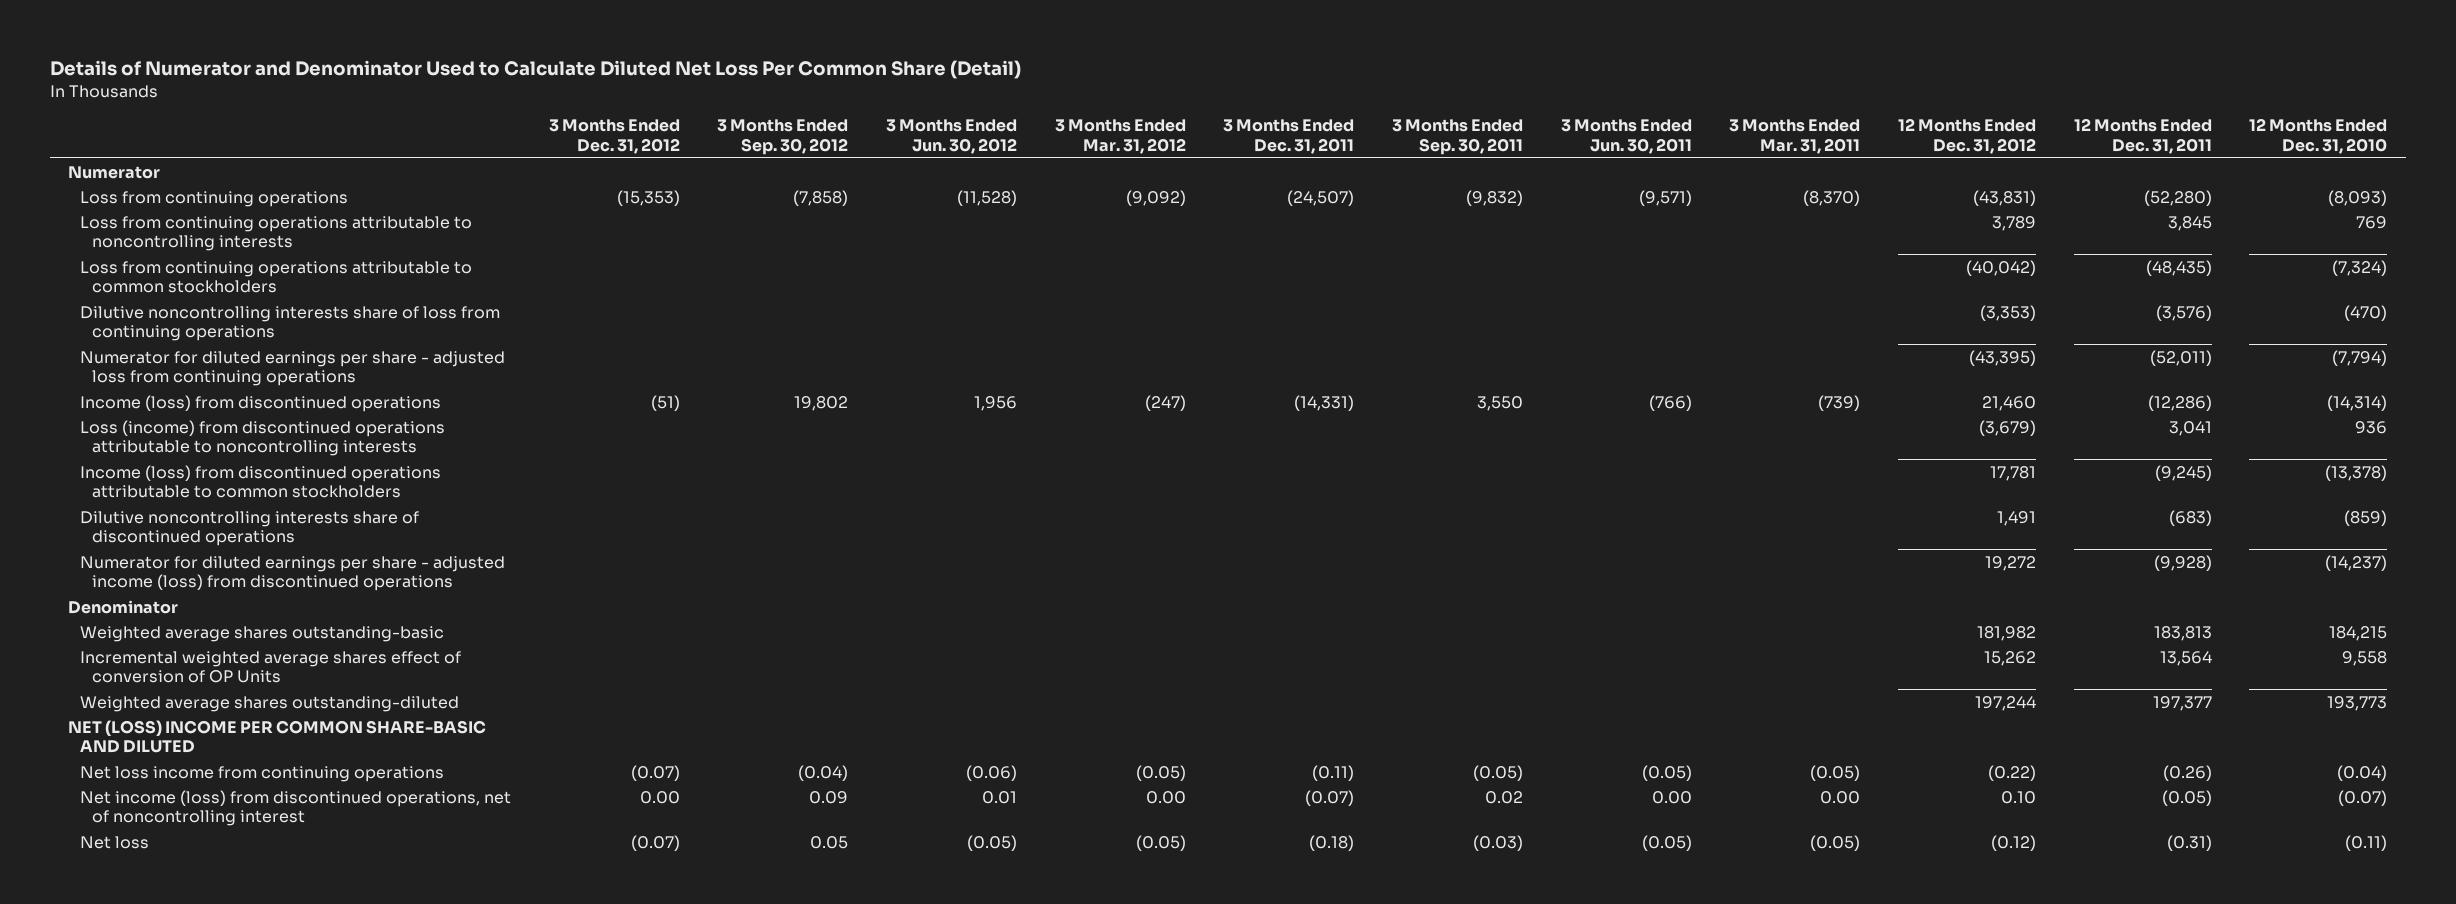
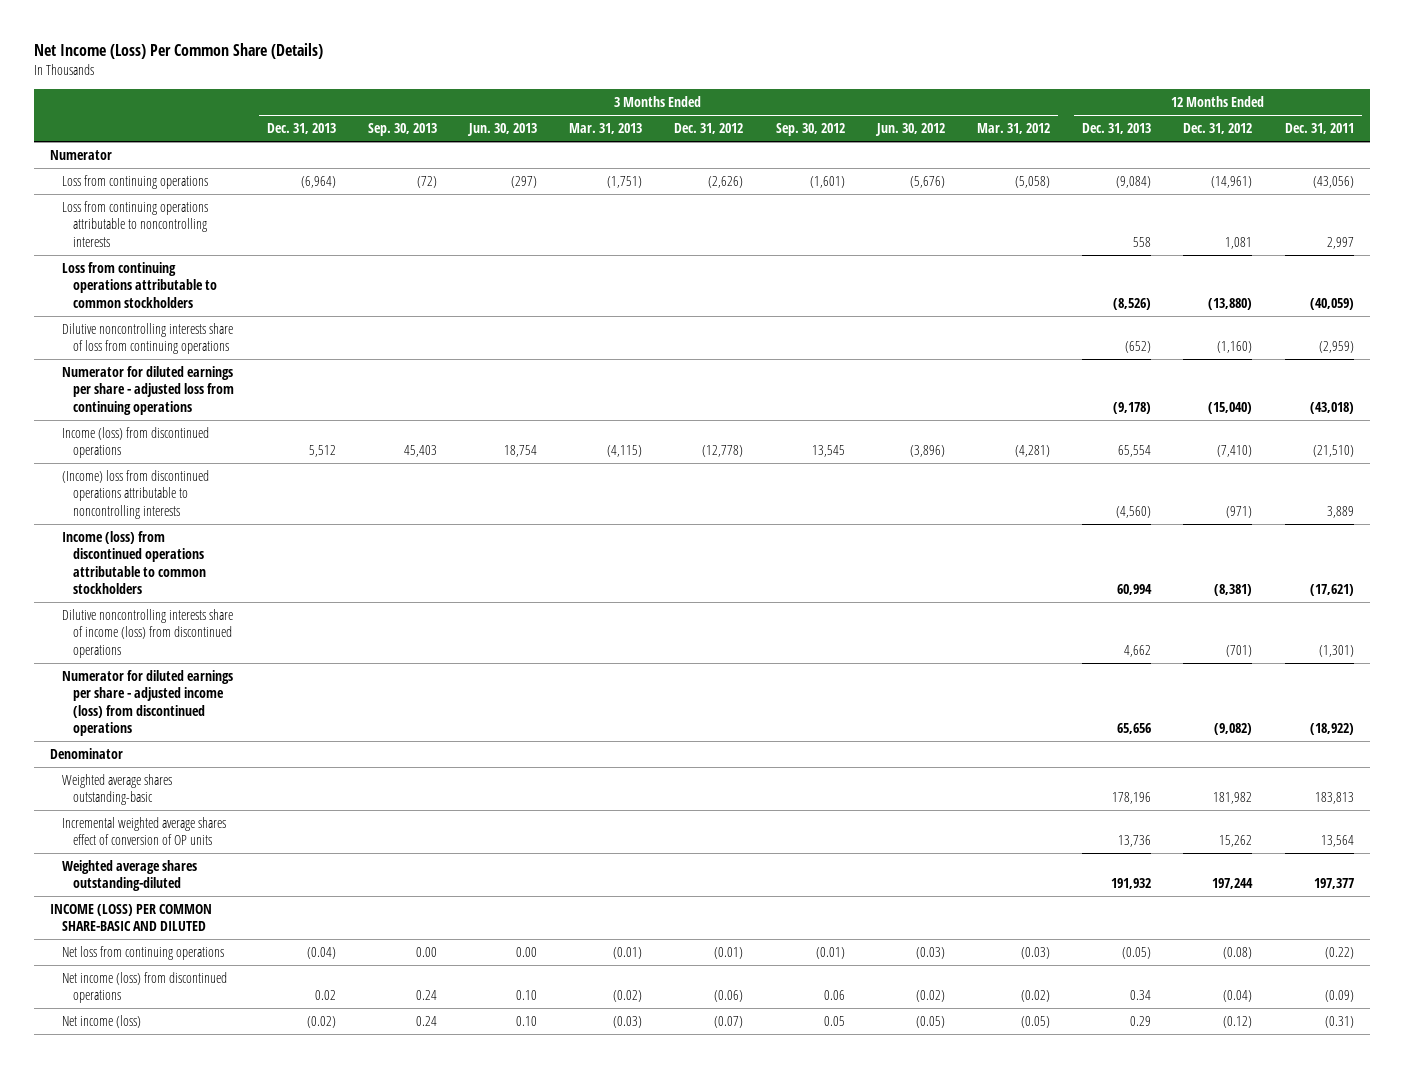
- Details of Numerator and Denominator Used to Calculate Diluted Net Loss Per Common Share (Detail)
+ Net Income (Loss) Per Common Share (Details)
- | 3 Months Ended Dec. 31, 2012 | 3 Months Ended Sep. 30, 2012 | 3 Months Ended Jun. 30, 2012 | 3 Months Ended Mar. 31, 2012 | 3 Months Ended Dec. 31, 2011 | 3 Months Ended Sep. 30, 2011 | 3 Months Ended Jun. 30, 2011 | 3 Months Ended Mar. 31, 2011 | 12 Months Ended Dec. 31, 2012 | 12 Months Ended Dec. 31, 2011 | 12 Months Ended Dec. 31, 2010
+ | 3 Months Ended Dec. 31, 2013 | 3 Months Ended Sep. 30, 2013 | 3 Months Ended Jun. 30, 2013 | 3 Months Ended Mar. 31, 2013 | 3 Months Ended Dec. 31, 2012 | 3 Months Ended Sep. 30, 2012 | 3 Months Ended Jun. 30, 2012 | 3 Months Ended Mar. 31, 2012 | 12 Months Ended Dec. 31, 2013 | 12 Months Ended Dec. 31, 2012 | 12 Months Ended Dec. 31, 2011
- Loss from continuing operations | (15,353) | (7,858) | (11,528) | (9,092) | (24,507) | (9,832) | (9,571) | (8,370) | (43,831) | (52,280) | (8,093)
- Loss from continuing operations attributable to noncontrolling interests | | | | | | | | | 3,789 | 3,845 | 769
- Loss from continuing operations attributable to common stockholders | | | | | | | | | (40,042) | (48,435) | (7,324)
- Dilutive noncontrolling interests share of loss from continuing operations | | | | | | | | | (3,353) | (3,576) | (470)
- Numerator for diluted earnings per share - adjusted loss from continuing operations | | | | | | | | | (43,395) | (52,011) | (7,794)
- Income (loss) from discontinued operations | (51) | 19,802 | 1,956 | (247) | (14,331) | 3,550 | (766) | (739) | 21,460 | (12,286) | (14,314)
- Loss (income) from discontinued operations attributable to noncontrolling interests | | | | | | | | | (3,679) | 3,041 | 936
- Income (loss) from discontinued operations attributable to common stockholders | | | | | | | | | 17,781 | (9,245) | (13,378)
- Dilutive noncontrolling interests share of discontinued operations | | | | | | | | | 1,491 | (683) | (859)
- Numerator for diluted earnings per share - adjusted income (loss) from discontinued operations | | | | | | | | | 19,272 | (9,928) | (14,237)
+ Loss from continuing operations | (6,964) | (72) | (297) | (1,751) | (2,626) | (1,601) | (5,676) | (5,058) | (9,084) | (14,961) | (43,056)
+ Loss from continuing operations attributable to noncontrolling interests | | | | | | | | | 558 | 1,081 | 2,997
+ Loss from continuing operations attributable to common stockholders | | | | | | | | | (8,526) | (13,880) | (40,059)
+ Dilutive noncontrolling interests share of loss from continuing operations | | | | | | | | | (652) | (1,160) | (2,959)
+ Numerator for diluted earnings per share - adjusted loss from continuing operations | | | | | | | | | (9,178) | (15,040) | (43,018)
+ Income (loss) from discontinued operations | 5,512 | 45,403 | 18,754 | (4,115) | (12,778) | 13,545 | (3,896) | (4,281) | 65,554 | (7,410) | (21,510)
+ (Income) loss from discontinued operations attributable to noncontrolling interests | | | | | | | | | (4,560) | (971) | 3,889
+ Income (loss) from discontinued operations attributable to common stockholders | | | | | | | | | 60,994 | (8,381) | (17,621)
+ Dilutive noncontrolling interests share of income (loss) from discontinued operations | | | | | | | | | 4,662 | (701) | (1,301)
+ Numerator for diluted earnings per share - adjusted income (loss) from discontinued operations | | | | | | | | | 65,656 | (9,082) | (18,922)
- Incremental weighted average shares effect of conversion of OP Units | | | | | | | | | 15,262 | 13,564 | 9,558
+ Incremental weighted average shares effect of conversion of OP units | | | | | | | | | 13,736 | 15,262 | 13,564
- NET (LOSS) INCOME PER COMMON SHARE-BASIC AND DILUTED
- Net loss income from continuing operations | (0.07) | (0.04) | (0.06) | (0.05) | (0.11) | (0.05) | (0.05) | (0.05) | (0.22) | (0.26) | (0.04)
- Net income (loss) from discontinued operations, net of noncontrolling interest | 0.00 | 0.09 | 0.01 | 0.00 | (0.07) | 0.02 | 0.00 | 0.00 | 0.10 | (0.05) | (0.07)
- Net loss | (0.07) | 0.05 | (0.05) | (0.05) | (0.18) | (0.03) | (0.05) | (0.05) | (0.12) | (0.31) | (0.11)
+ INCOME (LOSS) PER COMMON SHARE-BASIC AND DILUTED
+ Net loss from continuing operations | (0.04) | 0.00 | 0.00 | (0.01) | (0.01) | (0.01) | (0.03) | (0.03) | (0.05) | (0.08) | (0.22)
+ Net income (loss) from discontinued operations | 0.02 | 0.24 | 0.10 | (0.02) | (0.06) | 0.06 | (0.02) | (0.02) | 0.34 | (0.04) | (0.09)
+ Net income (loss) | (0.02) | 0.24 | 0.10 | (0.03) | (0.07) | 0.05 | (0.05) | (0.05) | 0.29 | (0.12) | (0.31)

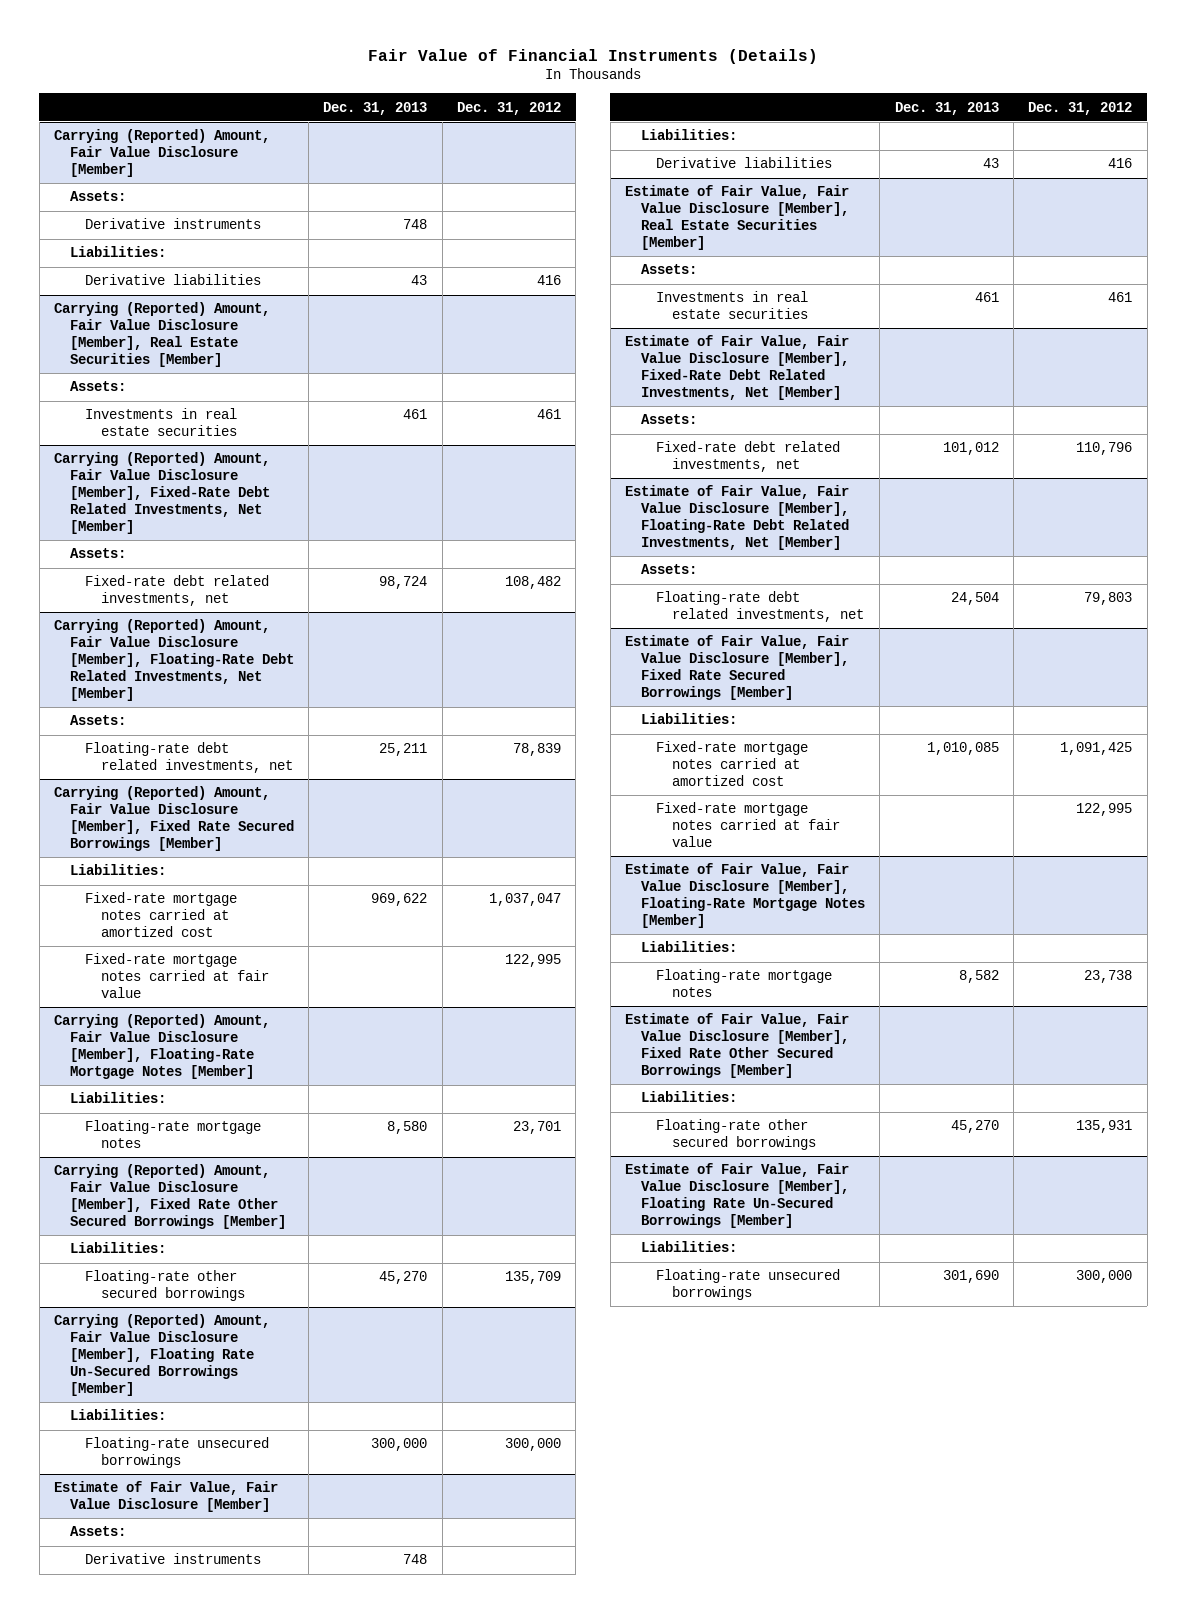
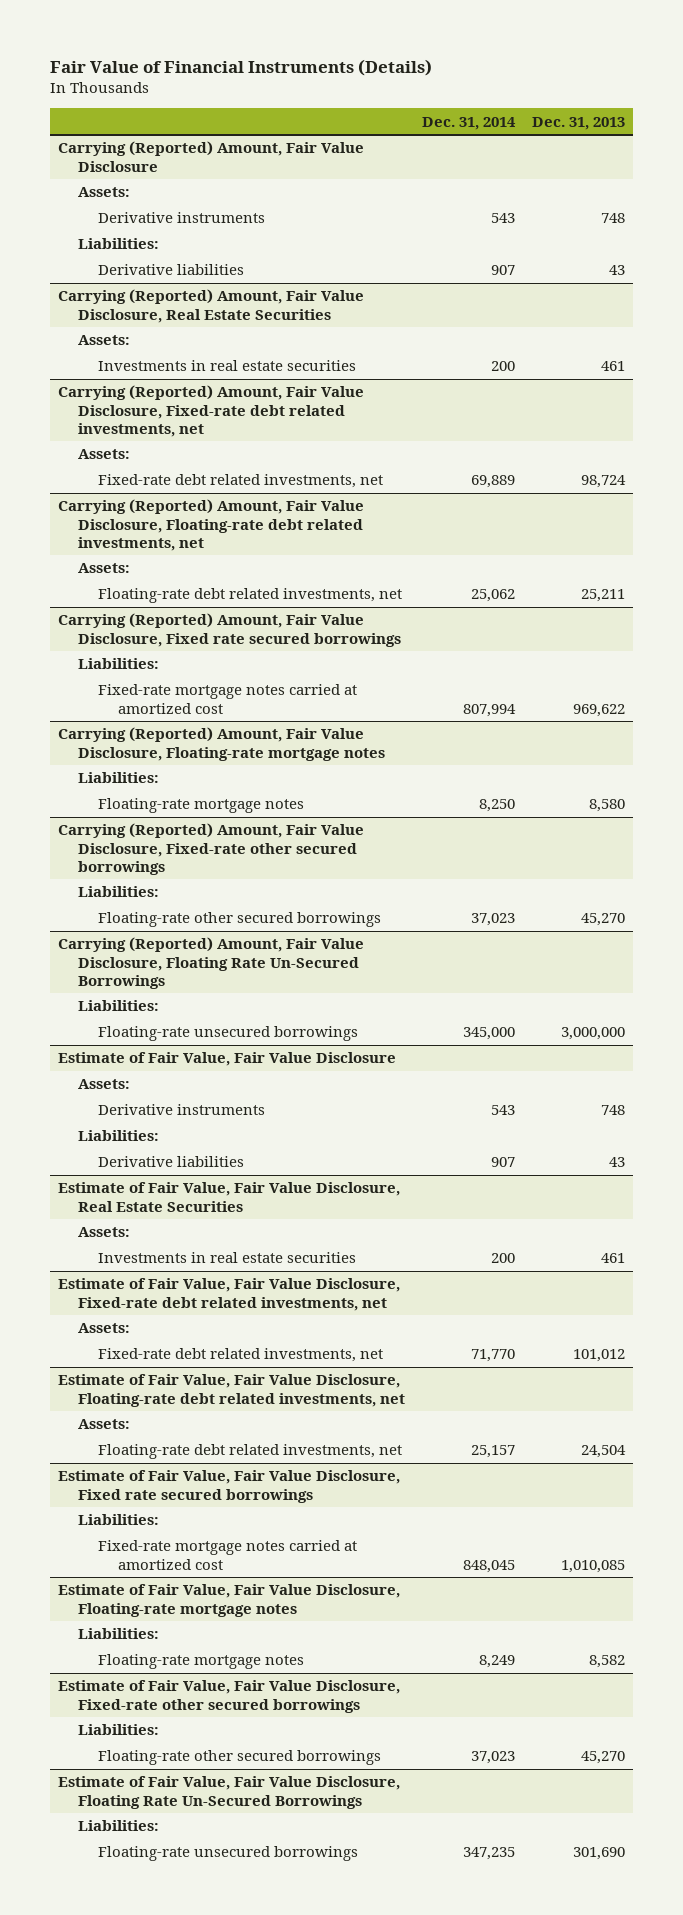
- | Dec. 31, 2013 | Dec. 31, 2012
+ | Dec. 31, 2014 | Dec. 31, 2013
- Carrying (Reported) Amount, Fair Value Disclosure [Member]
+ Carrying (Reported) Amount, Fair Value Disclosure
- Carrying (Reported) Amount, Fair Value Disclosure [Member], Real Estate Securities [Member]
+ Carrying (Reported) Amount, Fair Value Disclosure, Real Estate Securities
- Carrying (Reported) Amount, Fair Value Disclosure [Member], Fixed-Rate Debt Related Investments, Net [Member]
+ Carrying (Reported) Amount, Fair Value Disclosure, Fixed-rate debt related investments, net
- Carrying (Reported) Amount, Fair Value Disclosure [Member], Floating-Rate Debt Related Investments, Net [Member]
+ Carrying (Reported) Amount, Fair Value Disclosure, Floating-rate debt related investments, net
- Carrying (Reported) Amount, Fair Value Disclosure [Member], Fixed Rate Secured Borrowings [Member]
+ Carrying (Reported) Amount, Fair Value Disclosure, Fixed rate secured borrowings
- Fixed-rate mortgage notes carried at fair value | | 122,995
- Carrying (Reported) Amount, Fair Value Disclosure [Member], Floating-Rate Mortgage Notes [Member]
+ Carrying (Reported) Amount, Fair Value Disclosure, Floating-rate mortgage notes
- Carrying (Reported) Amount, Fair Value Disclosure [Member], Fixed Rate Other Secured Borrowings [Member]
+ Carrying (Reported) Amount, Fair Value Disclosure, Fixed-rate other secured borrowings
- Carrying (Reported) Amount, Fair Value Disclosure [Member], Floating Rate Un-Secured Borrowings [Member]
+ Carrying (Reported) Amount, Fair Value Disclosure, Floating Rate Un-Secured Borrowings
- Floating-rate unsecured borrowings | 300,000 | 300,000
- Estimate of Fair Value, Fair Value Disclosure [Member]
+ Floating-rate unsecured borrowings | 345,000 | 3,000,000
+ Estimate of Fair Value, Fair Value Disclosure
- Estimate of Fair Value, Fair Value Disclosure [Member], Real Estate Securities [Member]
+ Estimate of Fair Value, Fair Value Disclosure, Real Estate Securities
- Estimate of Fair Value, Fair Value Disclosure [Member], Fixed-Rate Debt Related Investments, Net [Member]
+ Estimate of Fair Value, Fair Value Disclosure, Fixed-rate debt related investments, net
- Estimate of Fair Value, Fair Value Disclosure [Member], Floating-Rate Debt Related Investments, Net [Member]
+ Estimate of Fair Value, Fair Value Disclosure, Floating-rate debt related investments, net
- Estimate of Fair Value, Fair Value Disclosure [Member], Fixed Rate Secured Borrowings [Member]
+ Estimate of Fair Value, Fair Value Disclosure, Fixed rate secured borrowings
- Fixed-rate mortgage notes carried at fair value | | 122,995
- Estimate of Fair Value, Fair Value Disclosure [Member], Floating-Rate Mortgage Notes [Member]
+ Estimate of Fair Value, Fair Value Disclosure, Floating-rate mortgage notes
- Estimate of Fair Value, Fair Value Disclosure [Member], Fixed Rate Other Secured Borrowings [Member]
+ Estimate of Fair Value, Fair Value Disclosure, Fixed-rate other secured borrowings
- Estimate of Fair Value, Fair Value Disclosure [Member], Floating Rate Un-Secured Borrowings [Member]
+ Estimate of Fair Value, Fair Value Disclosure, Floating Rate Un-Secured Borrowings

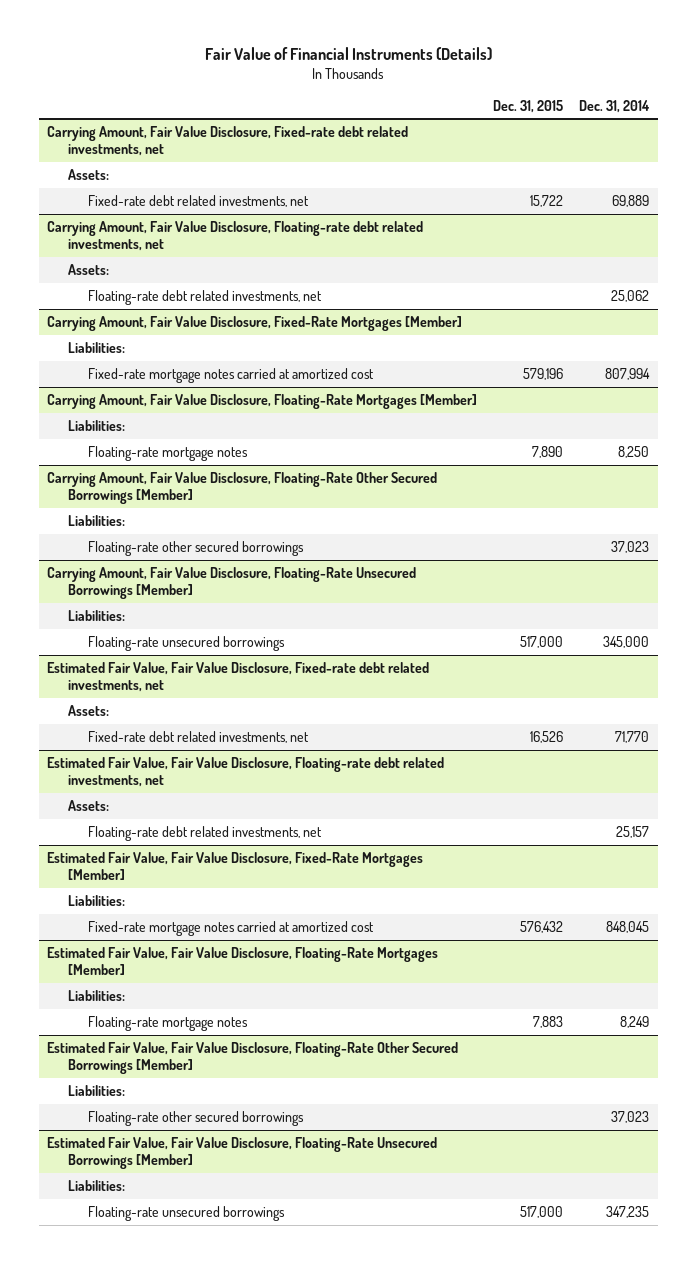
- | Dec. 31, 2014 | Dec. 31, 2013
+ | Dec. 31, 2015 | Dec. 31, 2014
- Carrying (Reported) Amount, Fair Value Disclosure
- Assets:
- Derivative instruments | 543 | 748
- Liabilities:
- Derivative liabilities | 907 | 43
- Carrying (Reported) Amount, Fair Value Disclosure, Real Estate Securities
- Assets:
- Investments in real estate securities | 200 | 461
- Carrying (Reported) Amount, Fair Value Disclosure, Fixed-rate debt related investments, net
+ Carrying Amount, Fair Value Disclosure, Fixed-rate debt related investments, net
- Carrying (Reported) Amount, Fair Value Disclosure, Floating-rate debt related investments, net
+ Carrying Amount, Fair Value Disclosure, Floating-rate debt related investments, net
- Carrying (Reported) Amount, Fair Value Disclosure, Fixed rate secured borrowings
+ Carrying Amount, Fair Value Disclosure, Fixed-Rate Mortgages [Member]
- Carrying (Reported) Amount, Fair Value Disclosure, Floating-rate mortgage notes
+ Carrying Amount, Fair Value Disclosure, Floating-Rate Mortgages [Member]
- Carrying (Reported) Amount, Fair Value Disclosure, Fixed-rate other secured borrowings
+ Carrying Amount, Fair Value Disclosure, Floating-Rate Other Secured Borrowings [Member]
- Carrying (Reported) Amount, Fair Value Disclosure, Floating Rate Un-Secured Borrowings
+ Carrying Amount, Fair Value Disclosure, Floating-Rate Unsecured Borrowings [Member]
- Estimate of Fair Value, Fair Value Disclosure
- Assets:
- Derivative instruments | 543 | 748
- Liabilities:
- Derivative liabilities | 907 | 43
- Estimate of Fair Value, Fair Value Disclosure, Real Estate Securities
- Assets:
- Investments in real estate securities | 200 | 461
- Estimate of Fair Value, Fair Value Disclosure, Fixed-rate debt related investments, net
+ Estimated Fair Value, Fair Value Disclosure, Fixed-rate debt related investments, net
- Estimate of Fair Value, Fair Value Disclosure, Floating-rate debt related investments, net
+ Estimated Fair Value, Fair Value Disclosure, Floating-rate debt related investments, net
- Estimate of Fair Value, Fair Value Disclosure, Fixed rate secured borrowings
+ Estimated Fair Value, Fair Value Disclosure, Fixed-Rate Mortgages [Member]
- Estimate of Fair Value, Fair Value Disclosure, Floating-rate mortgage notes
+ Estimated Fair Value, Fair Value Disclosure, Floating-Rate Mortgages [Member]
- Estimate of Fair Value, Fair Value Disclosure, Fixed-rate other secured borrowings
+ Estimated Fair Value, Fair Value Disclosure, Floating-Rate Other Secured Borrowings [Member]
- Estimate of Fair Value, Fair Value Disclosure, Floating Rate Un-Secured Borrowings
+ Estimated Fair Value, Fair Value Disclosure, Floating-Rate Unsecured Borrowings [Member]

